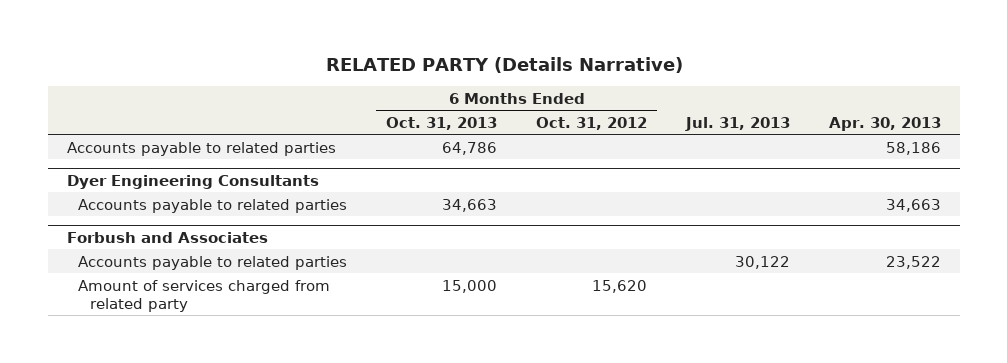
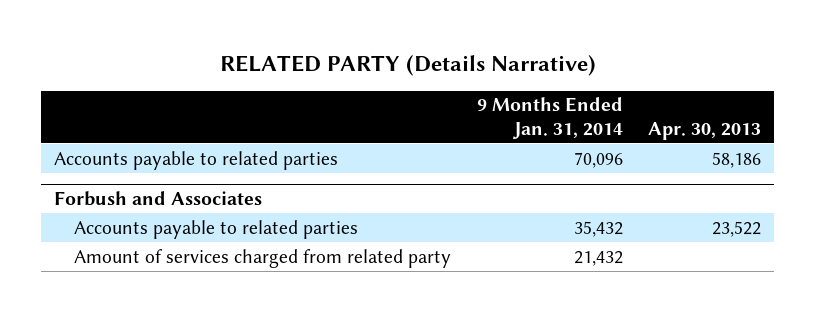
- | 6 Months Ended Oct. 31, 2013 | 6 Months Ended Oct. 31, 2012 | Jul. 31, 2013 | Apr. 30, 2013
+ | 9 Months Ended Jan. 31, 2014 | Apr. 30, 2013
- Dyer Engineering Consultants
- Accounts payable to related parties | 34,663 | | | 34,663

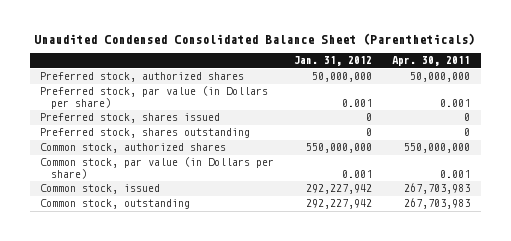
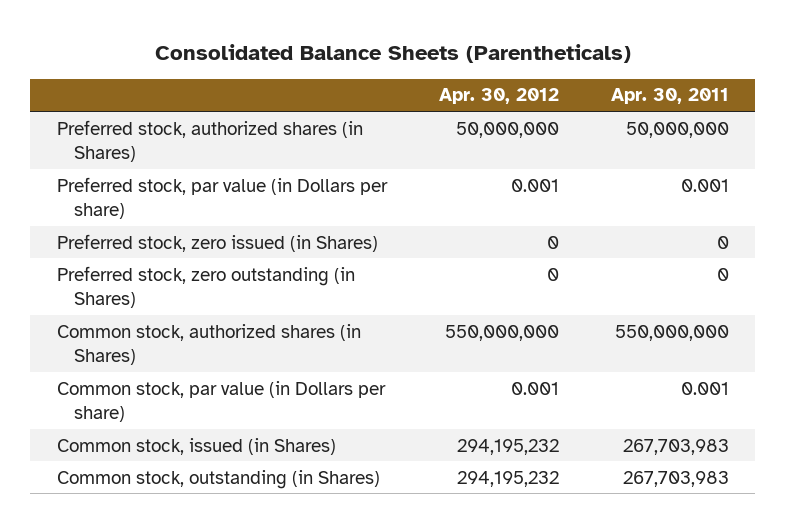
- Unaudited Condensed Consolidated Balance Sheet (Parentheticals)
+ Consolidated Balance Sheets (Parentheticals)
- | Jan. 31, 2012 | Apr. 30, 2011
+ | Apr. 30, 2012 | Apr. 30, 2011
- Preferred stock, authorized shares | 50,000,000 | 50,000,000
+ Preferred stock, authorized shares (in Shares) | 50,000,000 | 50,000,000
- Preferred stock, shares issued | 0 | 0
- Preferred stock, shares outstanding | 0 | 0
- Common stock, authorized shares | 550,000,000 | 550,000,000
+ Preferred stock, zero issued (in Shares) | 0 | 0
+ Preferred stock, zero outstanding (in Shares) | 0 | 0
+ Common stock, authorized shares (in Shares) | 550,000,000 | 550,000,000
- Common stock, issued | 292,227,942 | 267,703,983
- Common stock, outstanding | 292,227,942 | 267,703,983
+ Common stock, issued (in Shares) | 294,195,232 | 267,703,983
+ Common stock, outstanding (in Shares) | 294,195,232 | 267,703,983

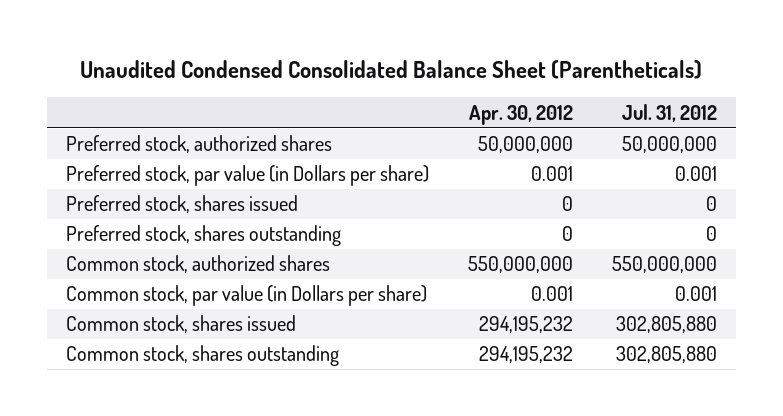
- Consolidated Balance Sheets (Parentheticals)
+ Unaudited Condensed Consolidated Balance Sheet (Parentheticals)
- | Apr. 30, 2012 | Apr. 30, 2011
+ | Apr. 30, 2012 | Jul. 31, 2012
- Preferred stock, authorized shares (in Shares) | 50,000,000 | 50,000,000
+ Preferred stock, authorized shares | 50,000,000 | 50,000,000
- Preferred stock, zero issued (in Shares) | 0 | 0
- Preferred stock, zero outstanding (in Shares) | 0 | 0
- Common stock, authorized shares (in Shares) | 550,000,000 | 550,000,000
+ Preferred stock, shares issued | 0 | 0
+ Preferred stock, shares outstanding | 0 | 0
+ Common stock, authorized shares | 550,000,000 | 550,000,000
- Common stock, issued (in Shares) | 294,195,232 | 267,703,983
- Common stock, outstanding (in Shares) | 294,195,232 | 267,703,983
+ Common stock, shares issued | 294,195,232 | 302,805,880
+ Common stock, shares outstanding | 294,195,232 | 302,805,880

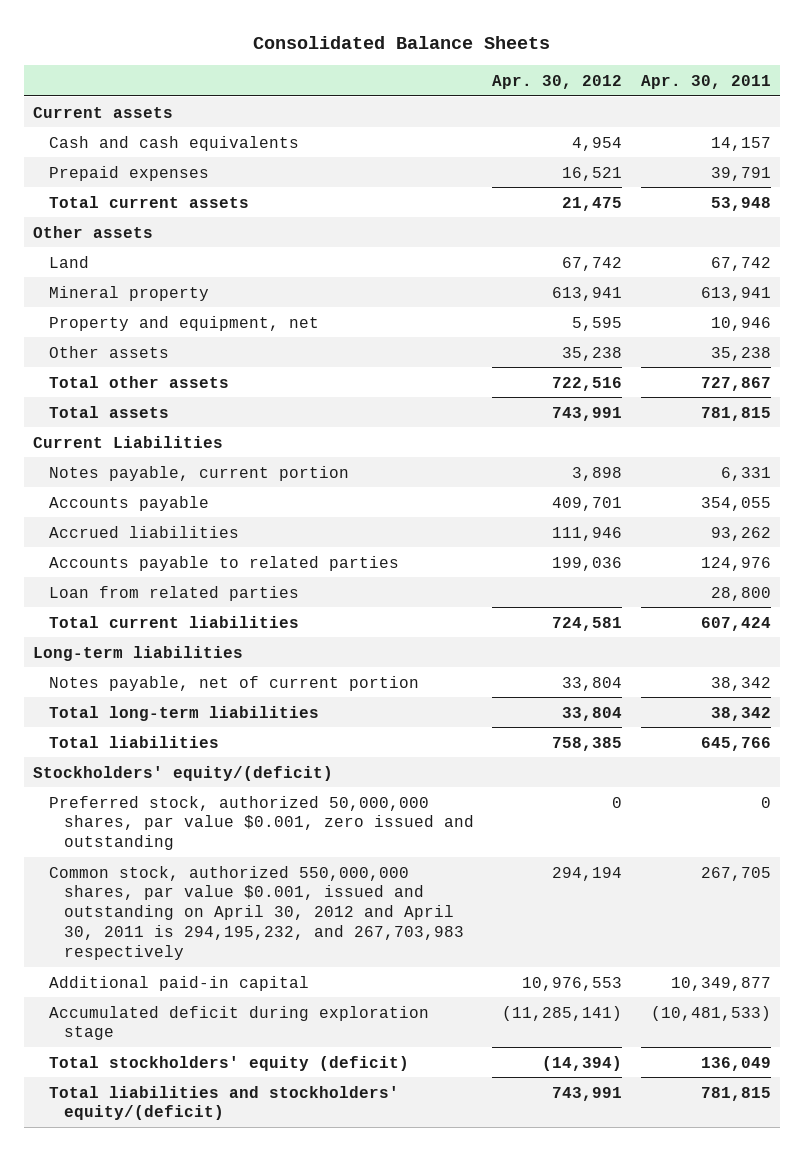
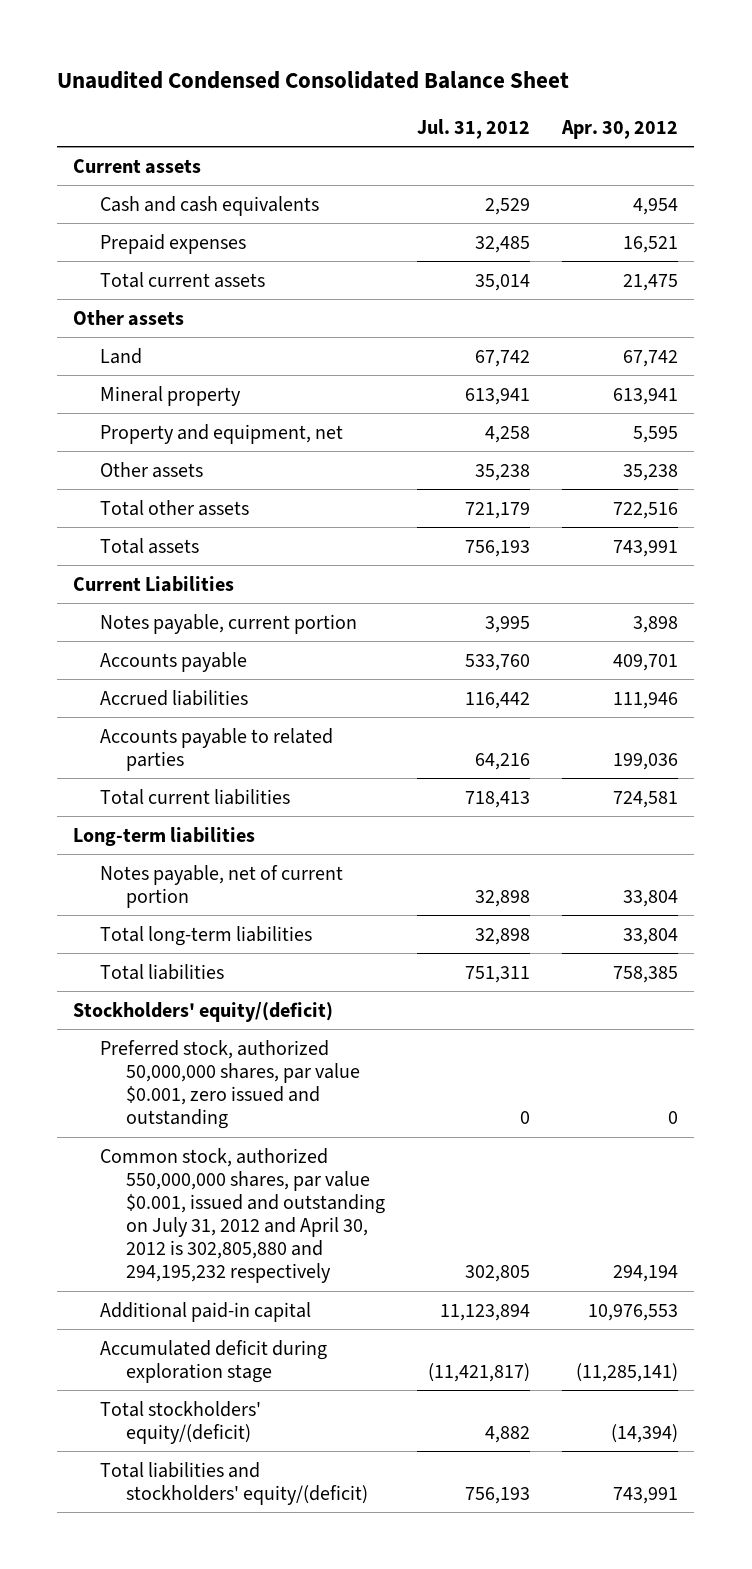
- Consolidated Balance Sheets
+ Unaudited Condensed Consolidated Balance Sheet
- | Apr. 30, 2012 | Apr. 30, 2011
+ | Jul. 31, 2012 | Apr. 30, 2012
- Loan from related parties | | 28,800
- Common stock, authorized 550,000,000 shares, par value $0.001, issued and outstanding on April 30, 2012 and April 30, 2011 is 294,195,232, and 267,703,983 respectively | 294,194 | 267,705
+ Common stock, authorized 550,000,000 shares, par value $0.001, issued and outstanding on July 31, 2012 and April 30, 2012 is 302,805,880 and 294,195,232 respectively | 302,805 | 294,194
- Total stockholders' equity (deficit) | (14,394) | 136,049
+ Total stockholders' equity/(deficit) | 4,882 | (14,394)

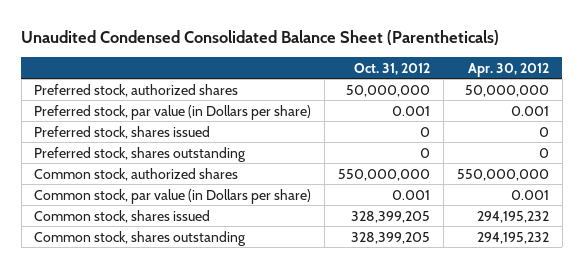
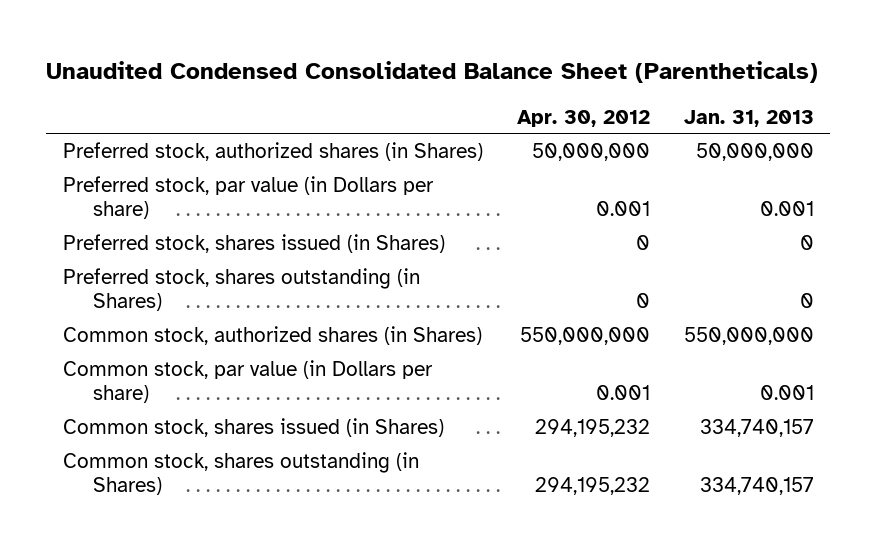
- | Oct. 31, 2012 | Apr. 30, 2012
+ | Apr. 30, 2012 | Jan. 31, 2013
- Preferred stock, authorized shares | 50,000,000 | 50,000,000
+ Preferred stock, authorized shares (in Shares) | 50,000,000 | 50,000,000
- Preferred stock, shares issued | 0 | 0
- Preferred stock, shares outstanding | 0 | 0
- Common stock, authorized shares | 550,000,000 | 550,000,000
+ Preferred stock, shares issued (in Shares) | 0 | 0
+ Preferred stock, shares outstanding (in Shares) | 0 | 0
+ Common stock, authorized shares (in Shares) | 550,000,000 | 550,000,000
- Common stock, shares issued | 328,399,205 | 294,195,232
- Common stock, shares outstanding | 328,399,205 | 294,195,232
+ Common stock, shares issued (in Shares) | 294,195,232 | 334,740,157
+ Common stock, shares outstanding (in Shares) | 294,195,232 | 334,740,157

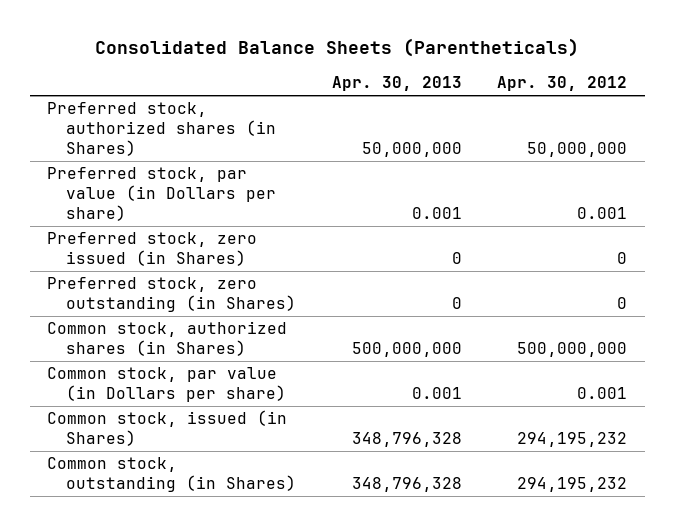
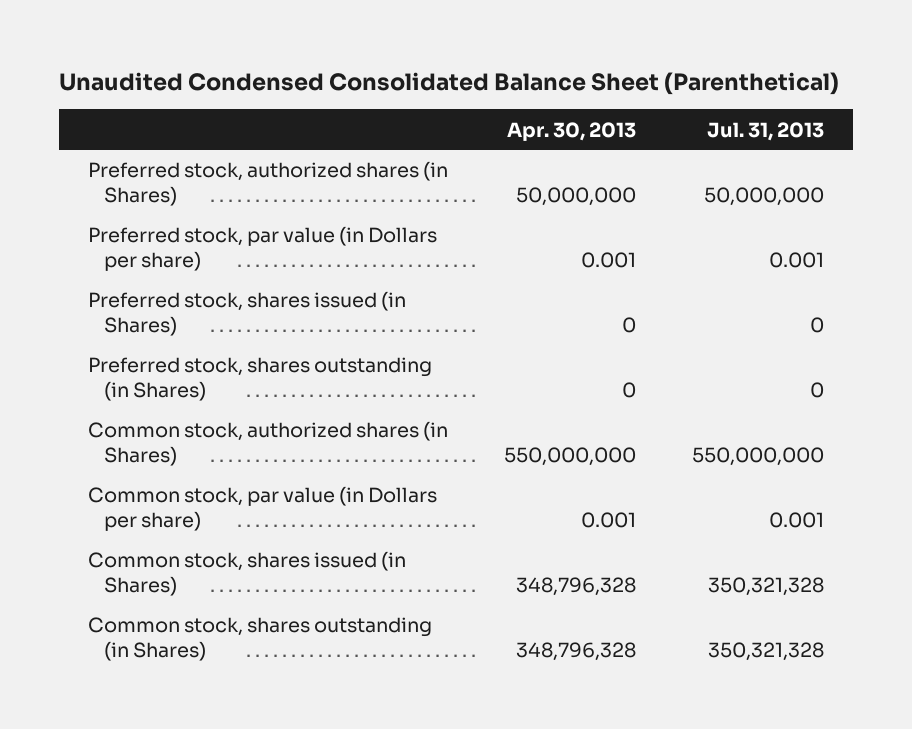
- Consolidated Balance Sheets (Parentheticals)
+ Unaudited Condensed Consolidated Balance Sheet (Parenthetical)
- | Apr. 30, 2013 | Apr. 30, 2012
+ | Apr. 30, 2013 | Jul. 31, 2013
- Preferred stock, zero issued (in Shares) | 0 | 0
- Preferred stock, zero outstanding (in Shares) | 0 | 0
- Common stock, authorized shares (in Shares) | 500,000,000 | 500,000,000
+ Preferred stock, shares issued (in Shares) | 0 | 0
+ Preferred stock, shares outstanding (in Shares) | 0 | 0
+ Common stock, authorized shares (in Shares) | 550,000,000 | 550,000,000
- Common stock, issued (in Shares) | 348,796,328 | 294,195,232
- Common stock, outstanding (in Shares) | 348,796,328 | 294,195,232
+ Common stock, shares issued (in Shares) | 348,796,328 | 350,321,328
+ Common stock, shares outstanding (in Shares) | 348,796,328 | 350,321,328

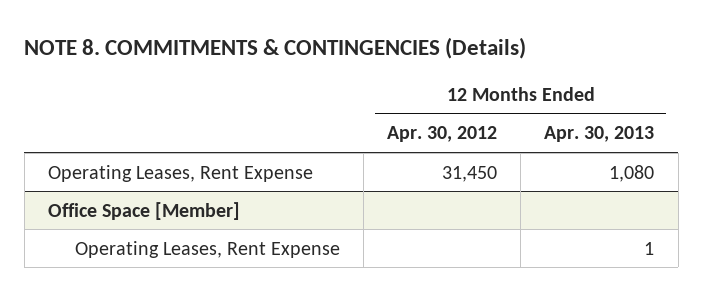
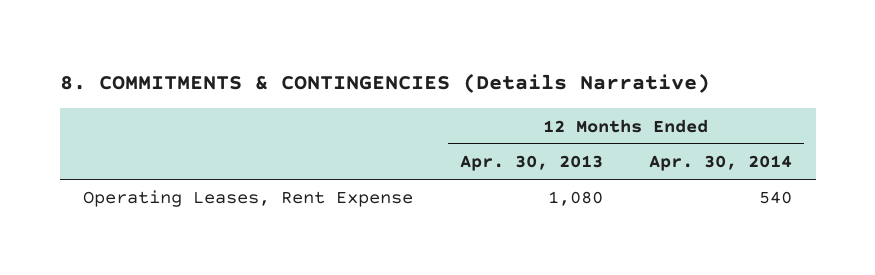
- NOTE 8. COMMITMENTS & CONTINGENCIES (Details)
+ 8. COMMITMENTS & CONTINGENCIES (Details Narrative)
- | 12 Months Ended Apr. 30, 2012 | 12 Months Ended Apr. 30, 2013
+ | 12 Months Ended Apr. 30, 2013 | 12 Months Ended Apr. 30, 2014
- Office Space [Member]
- Operating Leases, Rent Expense | | 1

